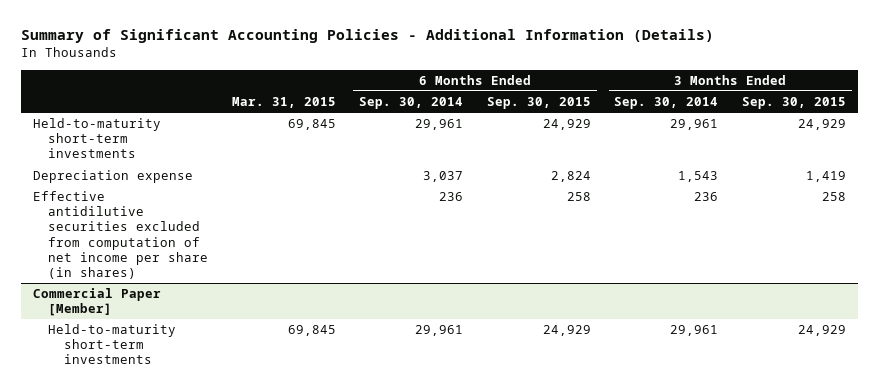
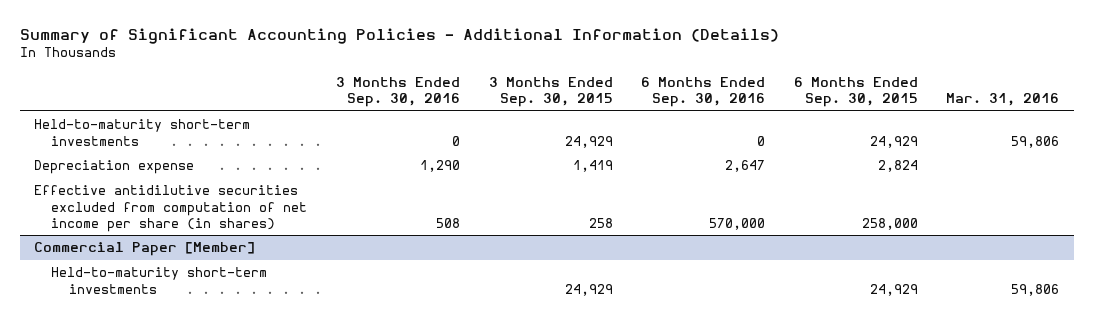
- | Mar. 31, 2015 | 6 Months Ended Sep. 30, 2014 | 6 Months Ended Sep. 30, 2015 | 3 Months Ended Sep. 30, 2014 | 3 Months Ended Sep. 30, 2015
+ | 3 Months Ended Sep. 30, 2016 | 3 Months Ended Sep. 30, 2015 | 6 Months Ended Sep. 30, 2016 | 6 Months Ended Sep. 30, 2015 | Mar. 31, 2016
- Effective antidilutive securities excluded from computation of net income per share (in shares) | | 236 | 258 | 236 | 258
+ Effective antidilutive securities excluded from computation of net income per share (in shares) | 508 | 258 | 570,000 | 258,000 |

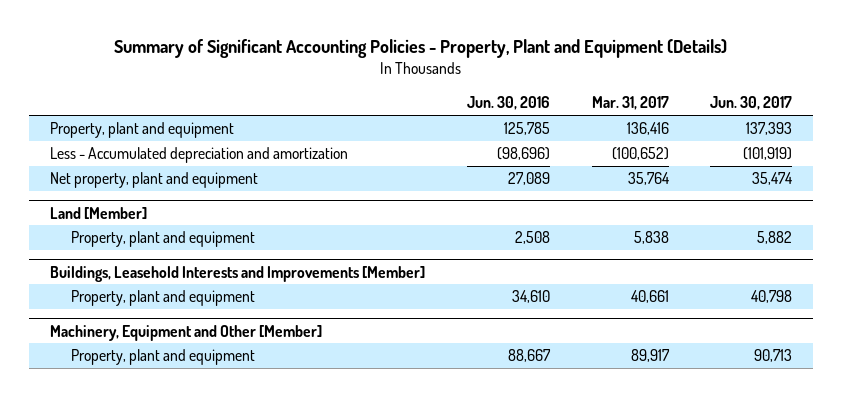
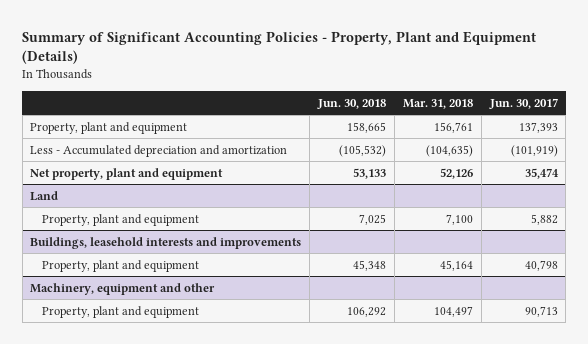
- | Jun. 30, 2016 | Mar. 31, 2017 | Jun. 30, 2017
+ | Jun. 30, 2018 | Mar. 31, 2018 | Jun. 30, 2017
- Land [Member]
+ Land
- Buildings, Leasehold Interests and Improvements [Member]
+ Buildings, leasehold interests and improvements
- Machinery, Equipment and Other [Member]
+ Machinery, equipment and other

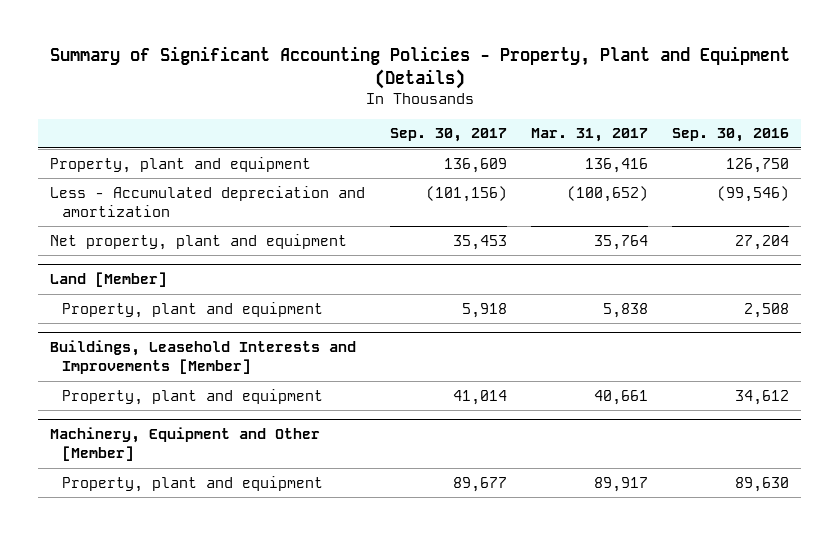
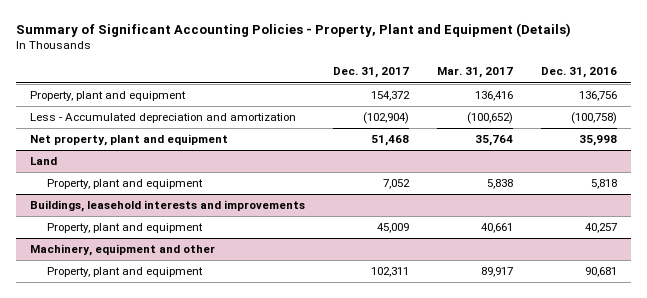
- | Sep. 30, 2017 | Mar. 31, 2017 | Sep. 30, 2016
+ | Dec. 31, 2017 | Mar. 31, 2017 | Dec. 31, 2016
- Land [Member]
+ Land
- Buildings, Leasehold Interests and Improvements [Member]
+ Buildings, leasehold interests and improvements
- Machinery, Equipment and Other [Member]
+ Machinery, equipment and other

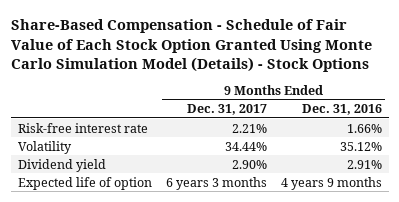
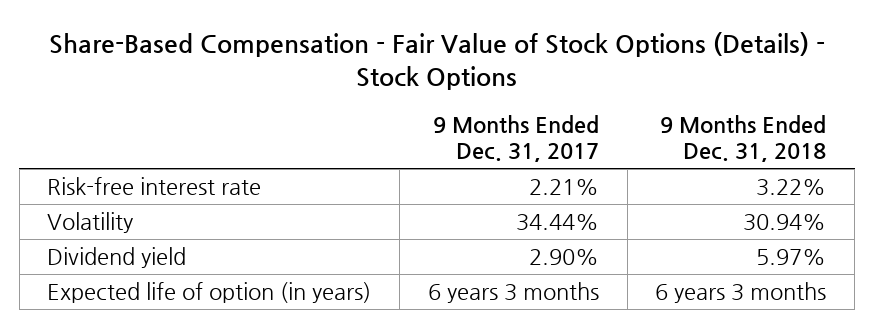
- Share-Based Compensation - Schedule of Fair Value of Each Stock Option Granted Using Monte Carlo Simulation Model (Details) - Stock Options
+ Share-Based Compensation - Fair Value of Stock Options (Details) - Stock Options
- | 9 Months Ended Dec. 31, 2017 | 9 Months Ended Dec. 31, 2016
+ | 9 Months Ended Dec. 31, 2017 | 9 Months Ended Dec. 31, 2018
- Expected life of option | 6 years 3 months | 4 years 9 months
+ Expected life of option (in years) | 6 years 3 months | 6 years 3 months

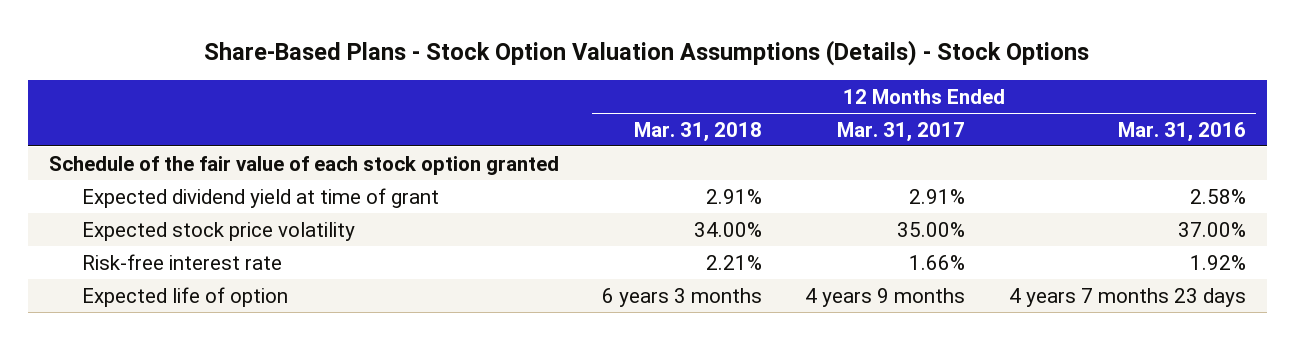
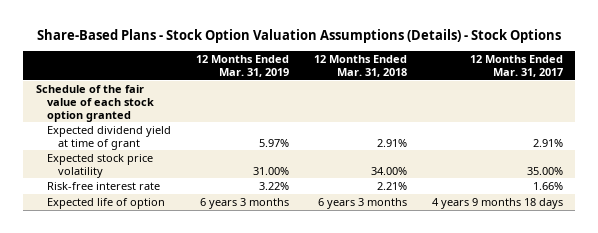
- | 12 Months Ended Mar. 31, 2018 | 12 Months Ended Mar. 31, 2017 | 12 Months Ended Mar. 31, 2016
+ | 12 Months Ended Mar. 31, 2019 | 12 Months Ended Mar. 31, 2018 | 12 Months Ended Mar. 31, 2017
- Expected life of option | 6 years 3 months | 4 years 9 months | 4 years 7 months 23 days
+ Expected life of option | 6 years 3 months | 6 years 3 months | 4 years 9 months 18 days

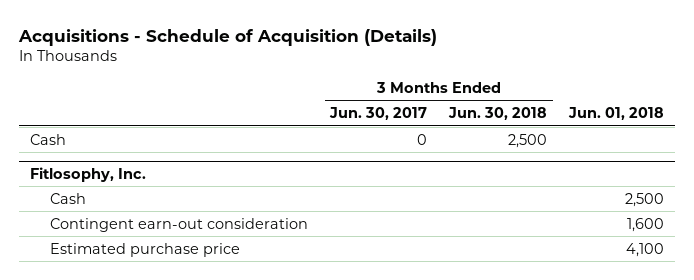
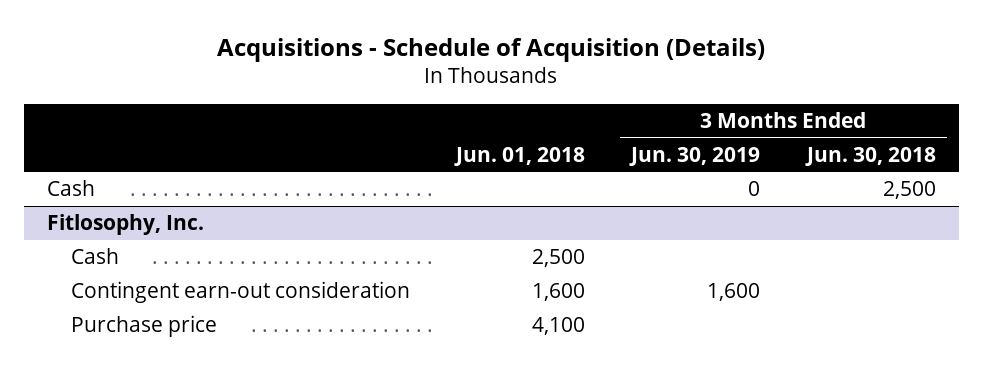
- | 3 Months Ended Jun. 30, 2017 | 3 Months Ended Jun. 30, 2018 | Jun. 01, 2018
+ | Jun. 01, 2018 | 3 Months Ended Jun. 30, 2019 | 3 Months Ended Jun. 30, 2018
@ Fitlosophy, Inc.
- Estimated purchase price | | | 4,100
+ Purchase price | 4,100 | |

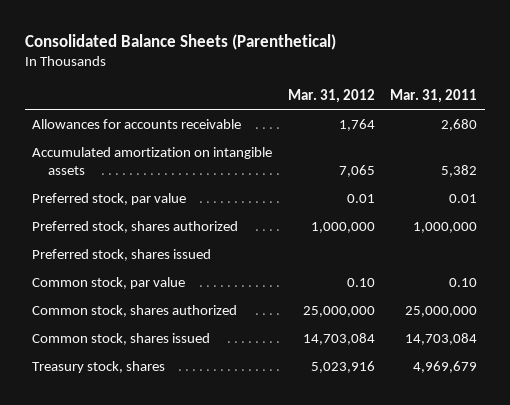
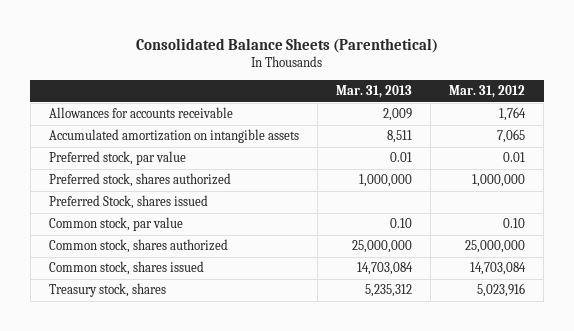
- | Mar. 31, 2012 | Mar. 31, 2011
+ | Mar. 31, 2013 | Mar. 31, 2012
- Preferred stock, shares issued
+ Preferred Stock, shares issued

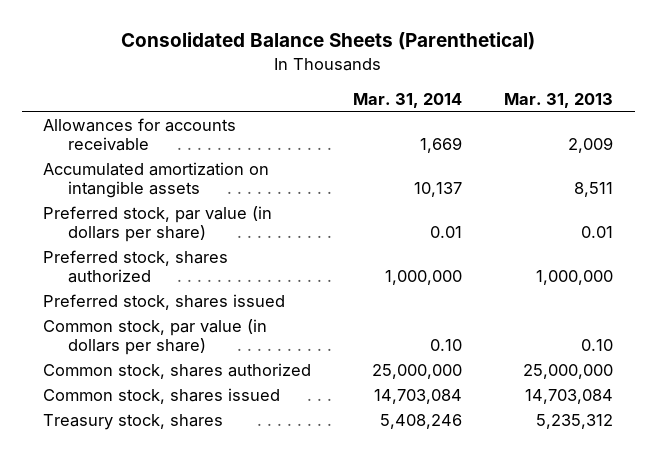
- | Mar. 31, 2013 | Mar. 31, 2012
+ | Mar. 31, 2014 | Mar. 31, 2013
- Preferred stock, par value | 0.01 | 0.01
+ Preferred stock, par value (in dollars per share) | 0.01 | 0.01
- Preferred Stock, shares issued
- Common stock, par value | 0.10 | 0.10
+ Preferred stock, shares issued
+ Common stock, par value (in dollars per share) | 0.10 | 0.10

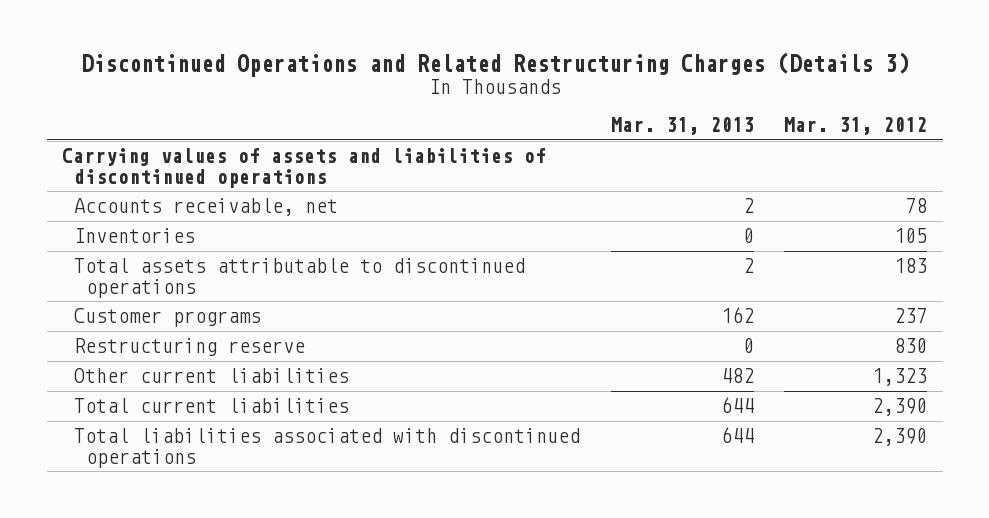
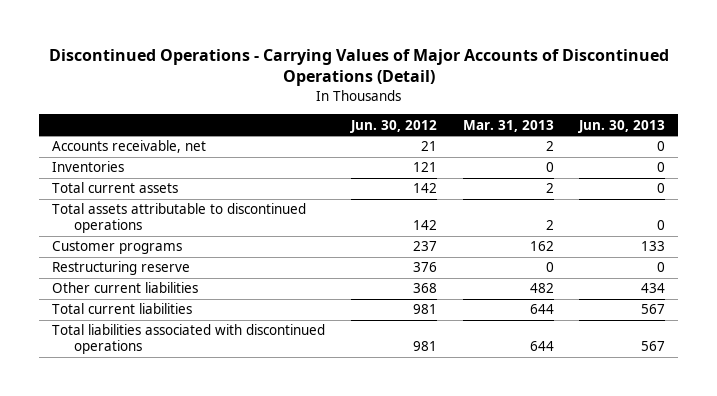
- Discontinued Operations and Related Restructuring Charges (Details 3)
+ Discontinued Operations - Carrying Values of Major Accounts of Discontinued Operations (Detail)
- | Mar. 31, 2013 | Mar. 31, 2012
+ | Jun. 30, 2012 | Mar. 31, 2013 | Jun. 30, 2013
- Carrying values of assets and liabilities of discontinued operations
+ Total current assets | 142 | 2 | 0

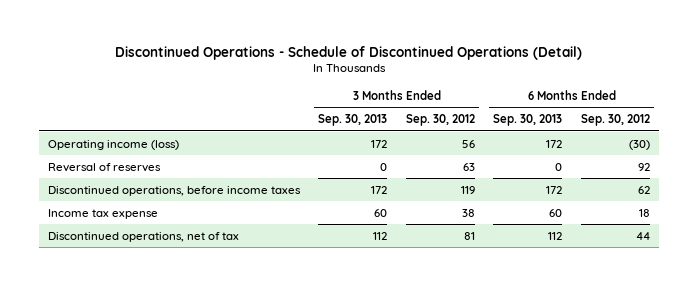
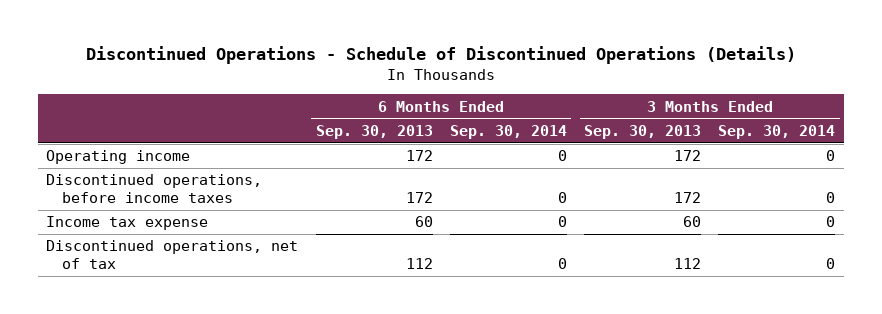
- Discontinued Operations - Schedule of Discontinued Operations (Detail)
+ Discontinued Operations - Schedule of Discontinued Operations (Details)
- | 3 Months Ended Sep. 30, 2013 | 3 Months Ended Sep. 30, 2012 | 6 Months Ended Sep. 30, 2013 | 6 Months Ended Sep. 30, 2012
+ | 6 Months Ended Sep. 30, 2013 | 6 Months Ended Sep. 30, 2014 | 3 Months Ended Sep. 30, 2013 | 3 Months Ended Sep. 30, 2014
- Operating income (loss) | 172 | 56 | 172 | (30)
- Reversal of reserves | 0 | 63 | 0 | 92
+ Operating income | 172 | 0 | 172 | 0

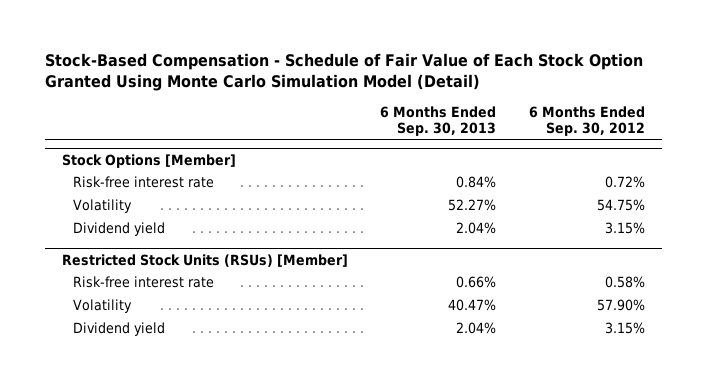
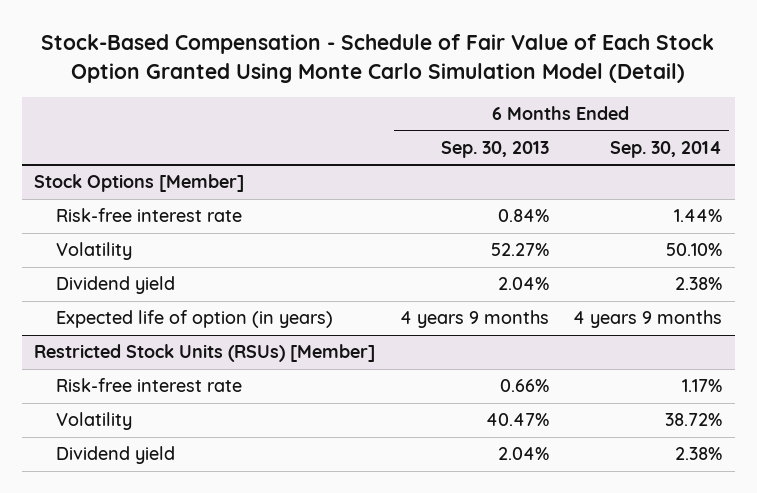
- | 6 Months Ended Sep. 30, 2013 | 6 Months Ended Sep. 30, 2012
+ | 6 Months Ended Sep. 30, 2013 | 6 Months Ended Sep. 30, 2014
@ Stock Options [Member]
+ Expected life of option (in years) | 4 years 9 months | 4 years 9 months

